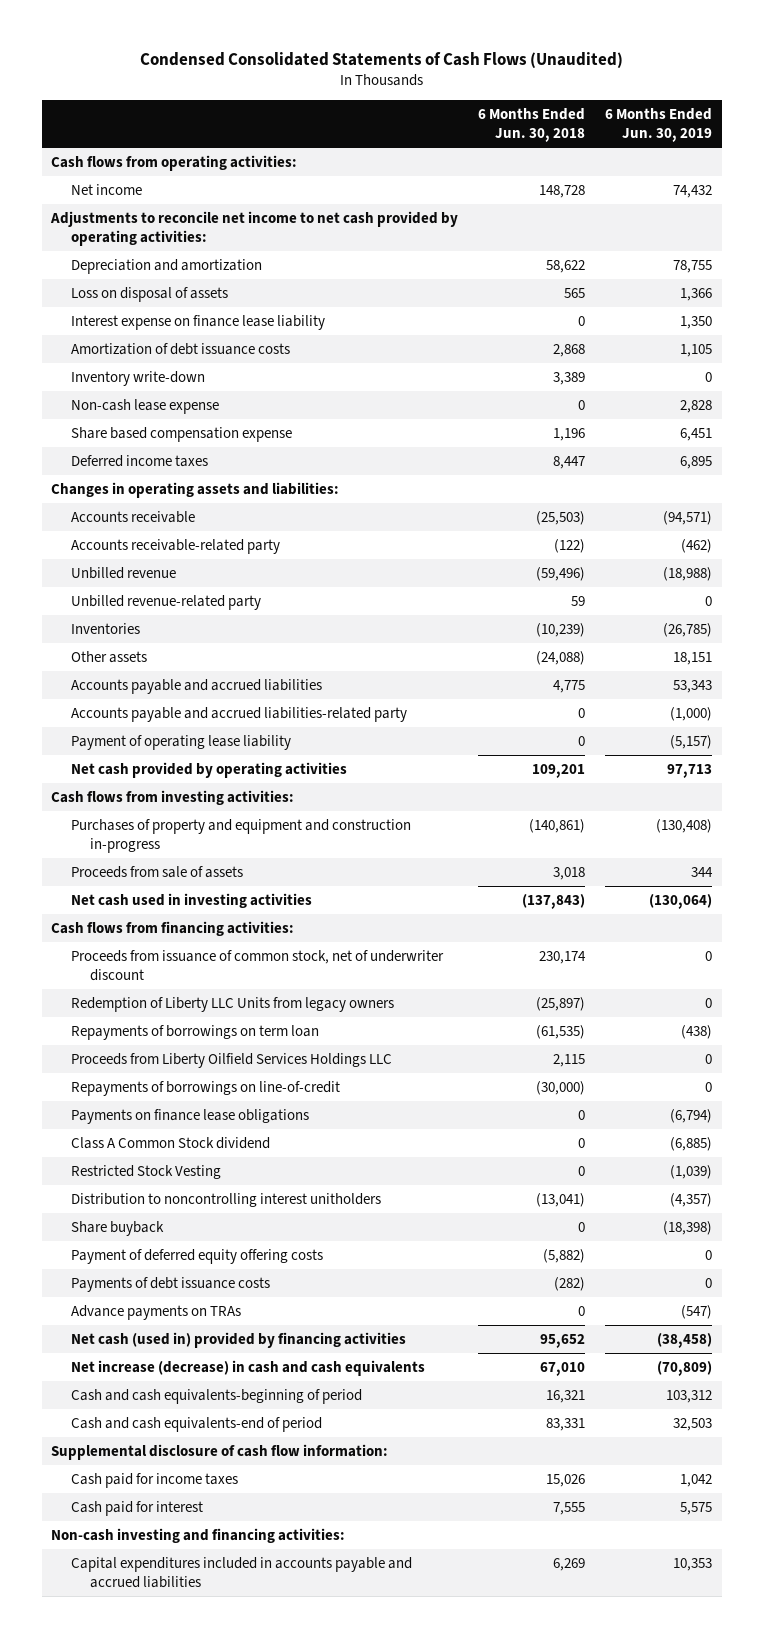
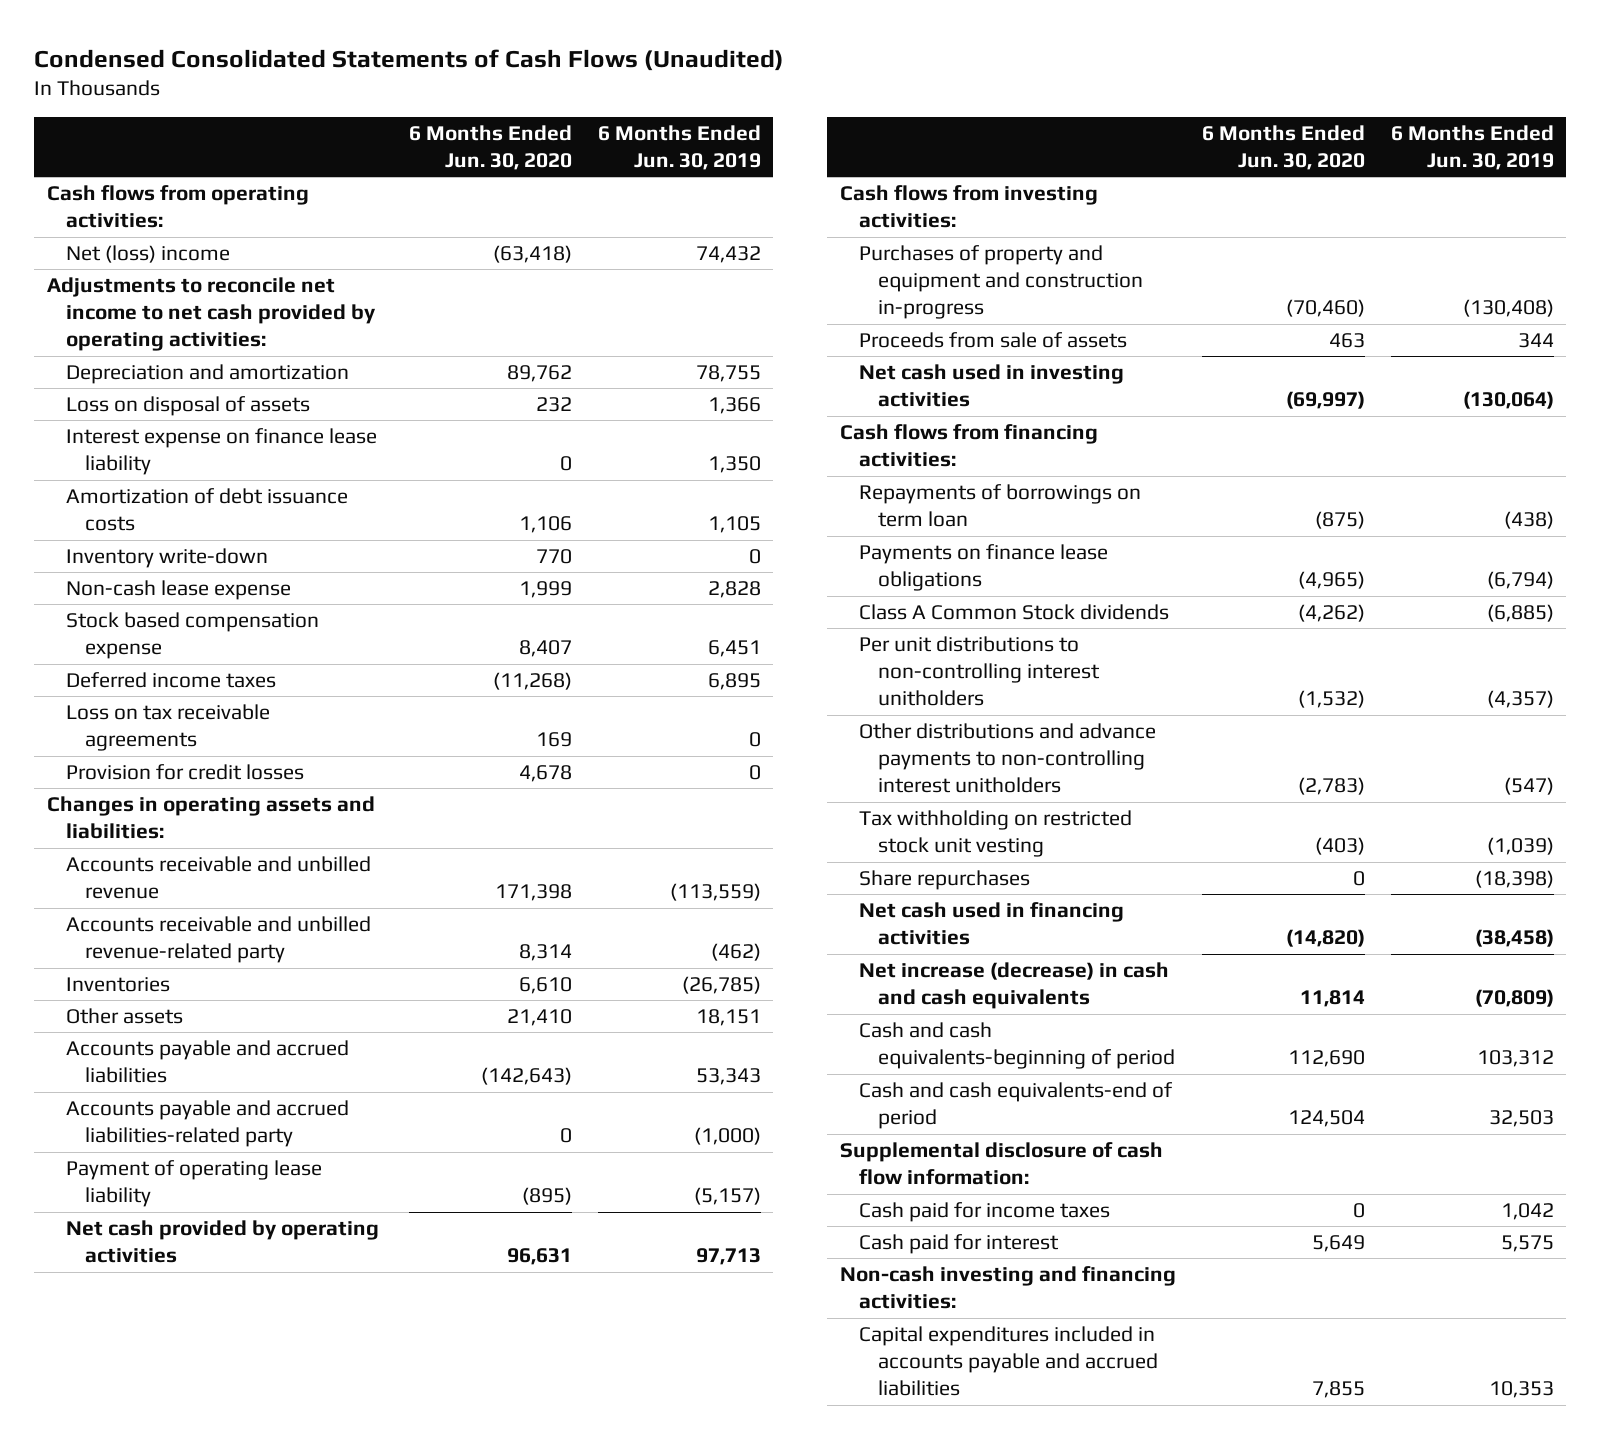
- | 6 Months Ended Jun. 30, 2018 | 6 Months Ended Jun. 30, 2019
+ | 6 Months Ended Jun. 30, 2020 | 6 Months Ended Jun. 30, 2019
- Net income | 148,728 | 74,432
+ Net (loss) income | (63,418) | 74,432
- Share based compensation expense | 1,196 | 6,451
+ Stock based compensation expense | 8,407 | 6,451
+ Loss on tax receivable agreements | 169 | 0
+ Provision for credit losses | 4,678 | 0
- Accounts receivable | (25,503) | (94,571)
- Accounts receivable-related party | (122) | (462)
- Unbilled revenue | (59,496) | (18,988)
- Unbilled revenue-related party | 59 | 0
+ Accounts receivable and unbilled revenue | 171,398 | (113,559)
+ Accounts receivable and unbilled revenue-related party | 8,314 | (462)
- Proceeds from issuance of common stock, net of underwriter discount | 230,174 | 0
- Redemption of Liberty LLC Units from legacy owners | (25,897) | 0
- Proceeds from Liberty Oilfield Services Holdings LLC | 2,115 | 0
- Repayments of borrowings on line-of-credit | (30,000) | 0
- Class A Common Stock dividend | 0 | (6,885)
- Restricted Stock Vesting | 0 | (1,039)
- Distribution to noncontrolling interest unitholders | (13,041) | (4,357)
- Share buyback | 0 | (18,398)
- Payment of deferred equity offering costs | (5,882) | 0
- Payments of debt issuance costs | (282) | 0
- Advance payments on TRAs | 0 | (547)
- Net cash (used in) provided by financing activities | 95,652 | (38,458)
+ Class A Common Stock dividends | (4,262) | (6,885)
+ Per unit distributions to non-controlling interest unitholders | (1,532) | (4,357)
+ Other distributions and advance payments to non-controlling interest unitholders | (2,783) | (547)
+ Tax withholding on restricted stock unit vesting | (403) | (1,039)
+ Share repurchases | 0 | (18,398)
+ Net cash used in financing activities | (14,820) | (38,458)

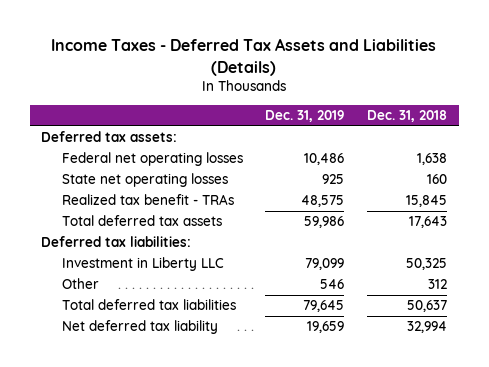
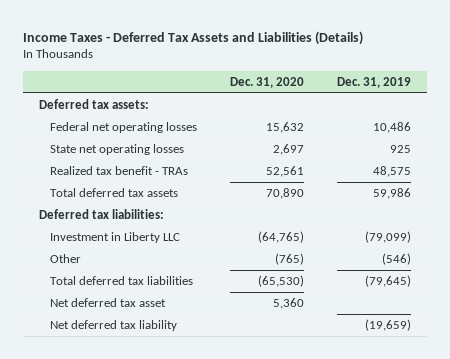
- | Dec. 31, 2019 | Dec. 31, 2018
+ | Dec. 31, 2020 | Dec. 31, 2019
- Investment in Liberty LLC | 79,099 | 50,325
- Other | 546 | 312
- Total deferred tax liabilities | 79,645 | 50,637
- Net deferred tax liability | 19,659 | 32,994
+ Investment in Liberty LLC | (64,765) | (79,099)
+ Other | (765) | (546)
+ Total deferred tax liabilities | (65,530) | (79,645)
+ Net deferred tax asset | 5,360 |
+ Net deferred tax liability | | (19,659)

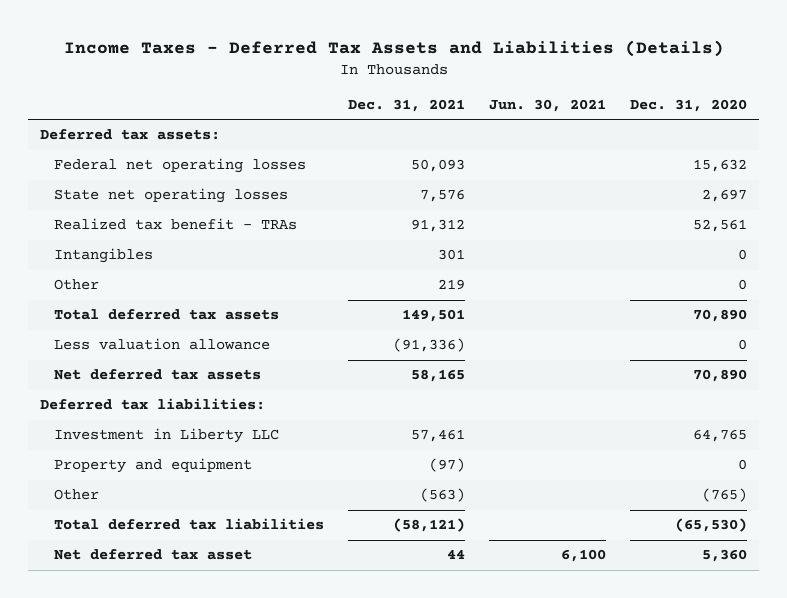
- | Dec. 31, 2020 | Dec. 31, 2019
+ | Dec. 31, 2021 | Jun. 30, 2021 | Dec. 31, 2020
+ Intangibles | 301 | | 0
+ Other | 219 | | 0
+ Less valuation allowance | (91,336) | | 0
+ Net deferred tax assets | 58,165 | | 70,890
- Investment in Liberty LLC | (64,765) | (79,099)
+ Investment in Liberty LLC | 57,461 | | 64,765
+ Property and equipment | (97) | | 0
- Net deferred tax liability | | (19,659)

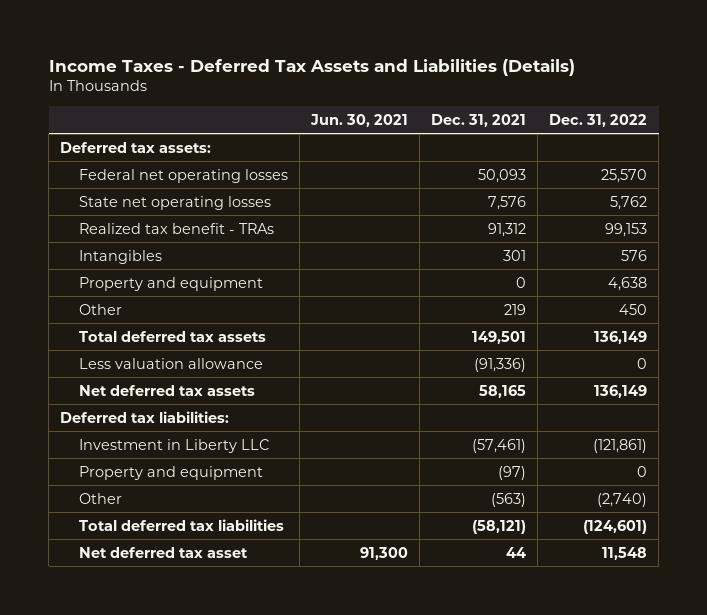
- | Dec. 31, 2021 | Jun. 30, 2021 | Dec. 31, 2020
+ | Jun. 30, 2021 | Dec. 31, 2021 | Dec. 31, 2022
+ Property and equipment | | 0 | 4,638
- Investment in Liberty LLC | 57,461 | | 64,765
+ Investment in Liberty LLC | | (57,461) | (121,861)
- Net deferred tax asset | 44 | 6,100 | 5,360
+ Net deferred tax asset | 91,300 | 44 | 11,548

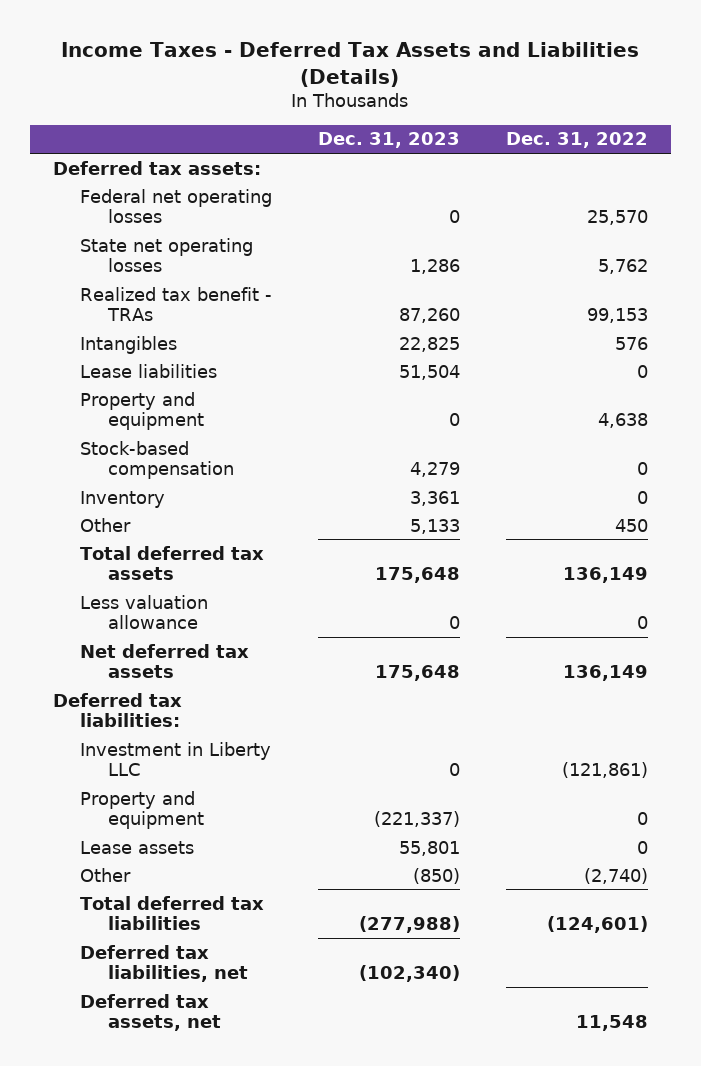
- | Jun. 30, 2021 | Dec. 31, 2021 | Dec. 31, 2022
+ | Dec. 31, 2023 | Dec. 31, 2022
+ Lease liabilities | 51,504 | 0
+ Stock-based compensation | 4,279 | 0
+ Inventory | 3,361 | 0
+ Lease assets | 55,801 | 0
- Net deferred tax asset | 91,300 | 44 | 11,548
+ Deferred tax liabilities, net | (102,340) |
+ Deferred tax assets, net | | 11,548

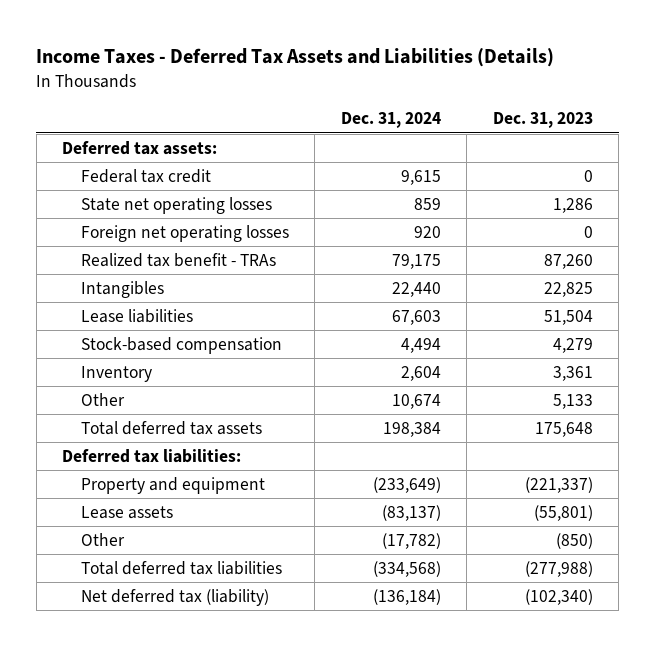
- | Dec. 31, 2023 | Dec. 31, 2022
+ | Dec. 31, 2024 | Dec. 31, 2023
- Federal net operating losses | 0 | 25,570
+ Federal tax credit | 9,615 | 0
+ Foreign net operating losses | 920 | 0
- Property and equipment | 0 | 4,638
- Less valuation allowance | 0 | 0
- Net deferred tax assets | 175,648 | 136,149
- Investment in Liberty LLC | 0 | (121,861)
- Lease assets | 55,801 | 0
+ Lease assets | (83,137) | (55,801)
- Deferred tax liabilities, net | (102,340) |
- Deferred tax assets, net | | 11,548
+ Net deferred tax (liability) | (136,184) | (102,340)

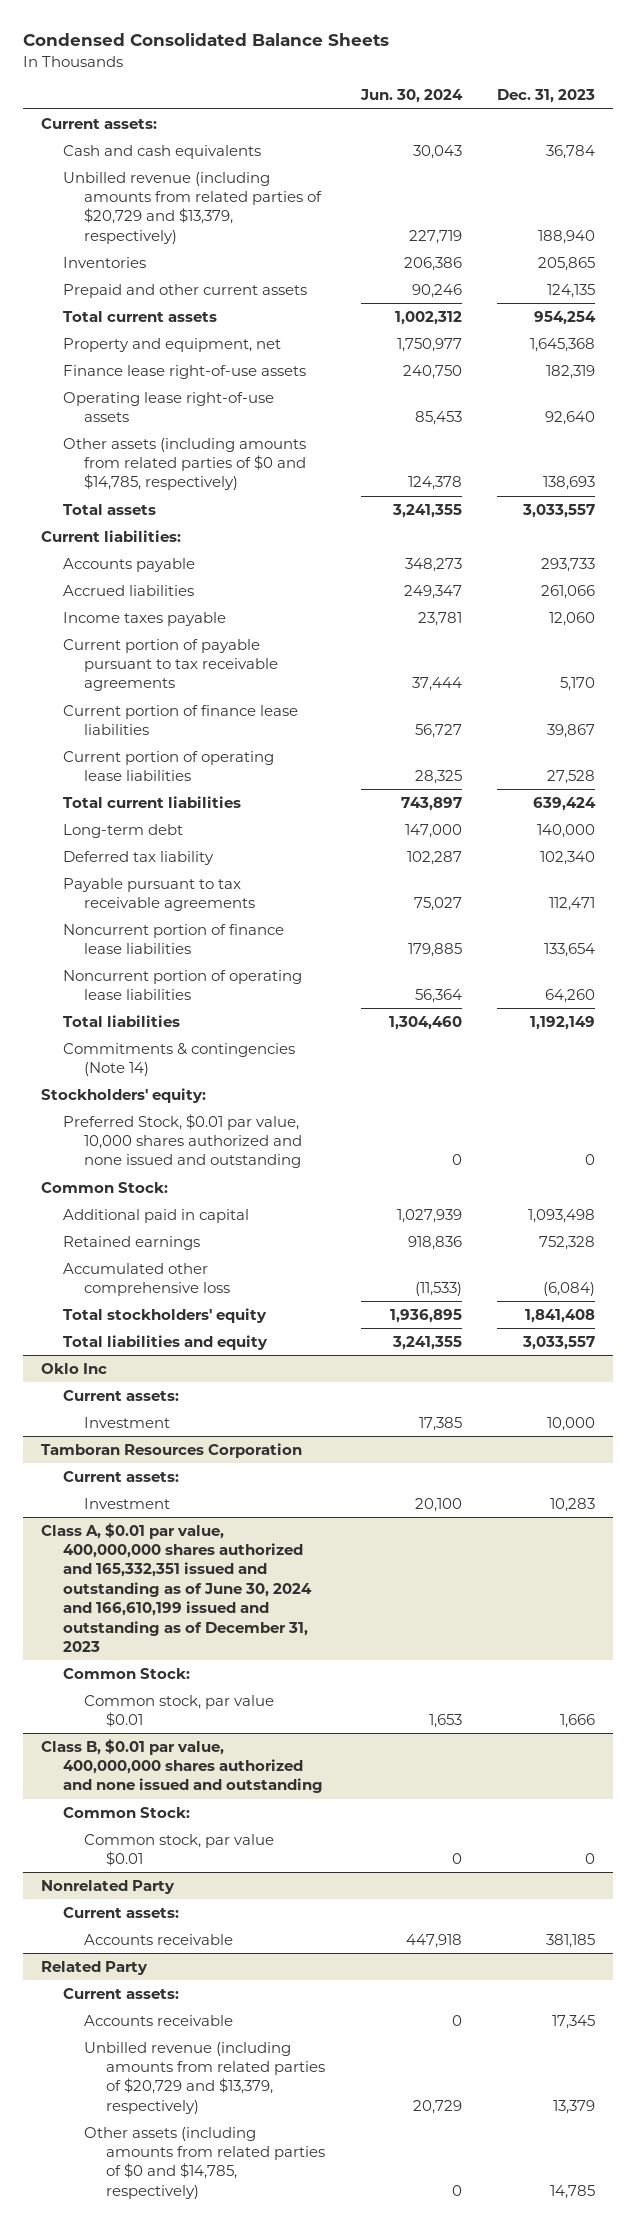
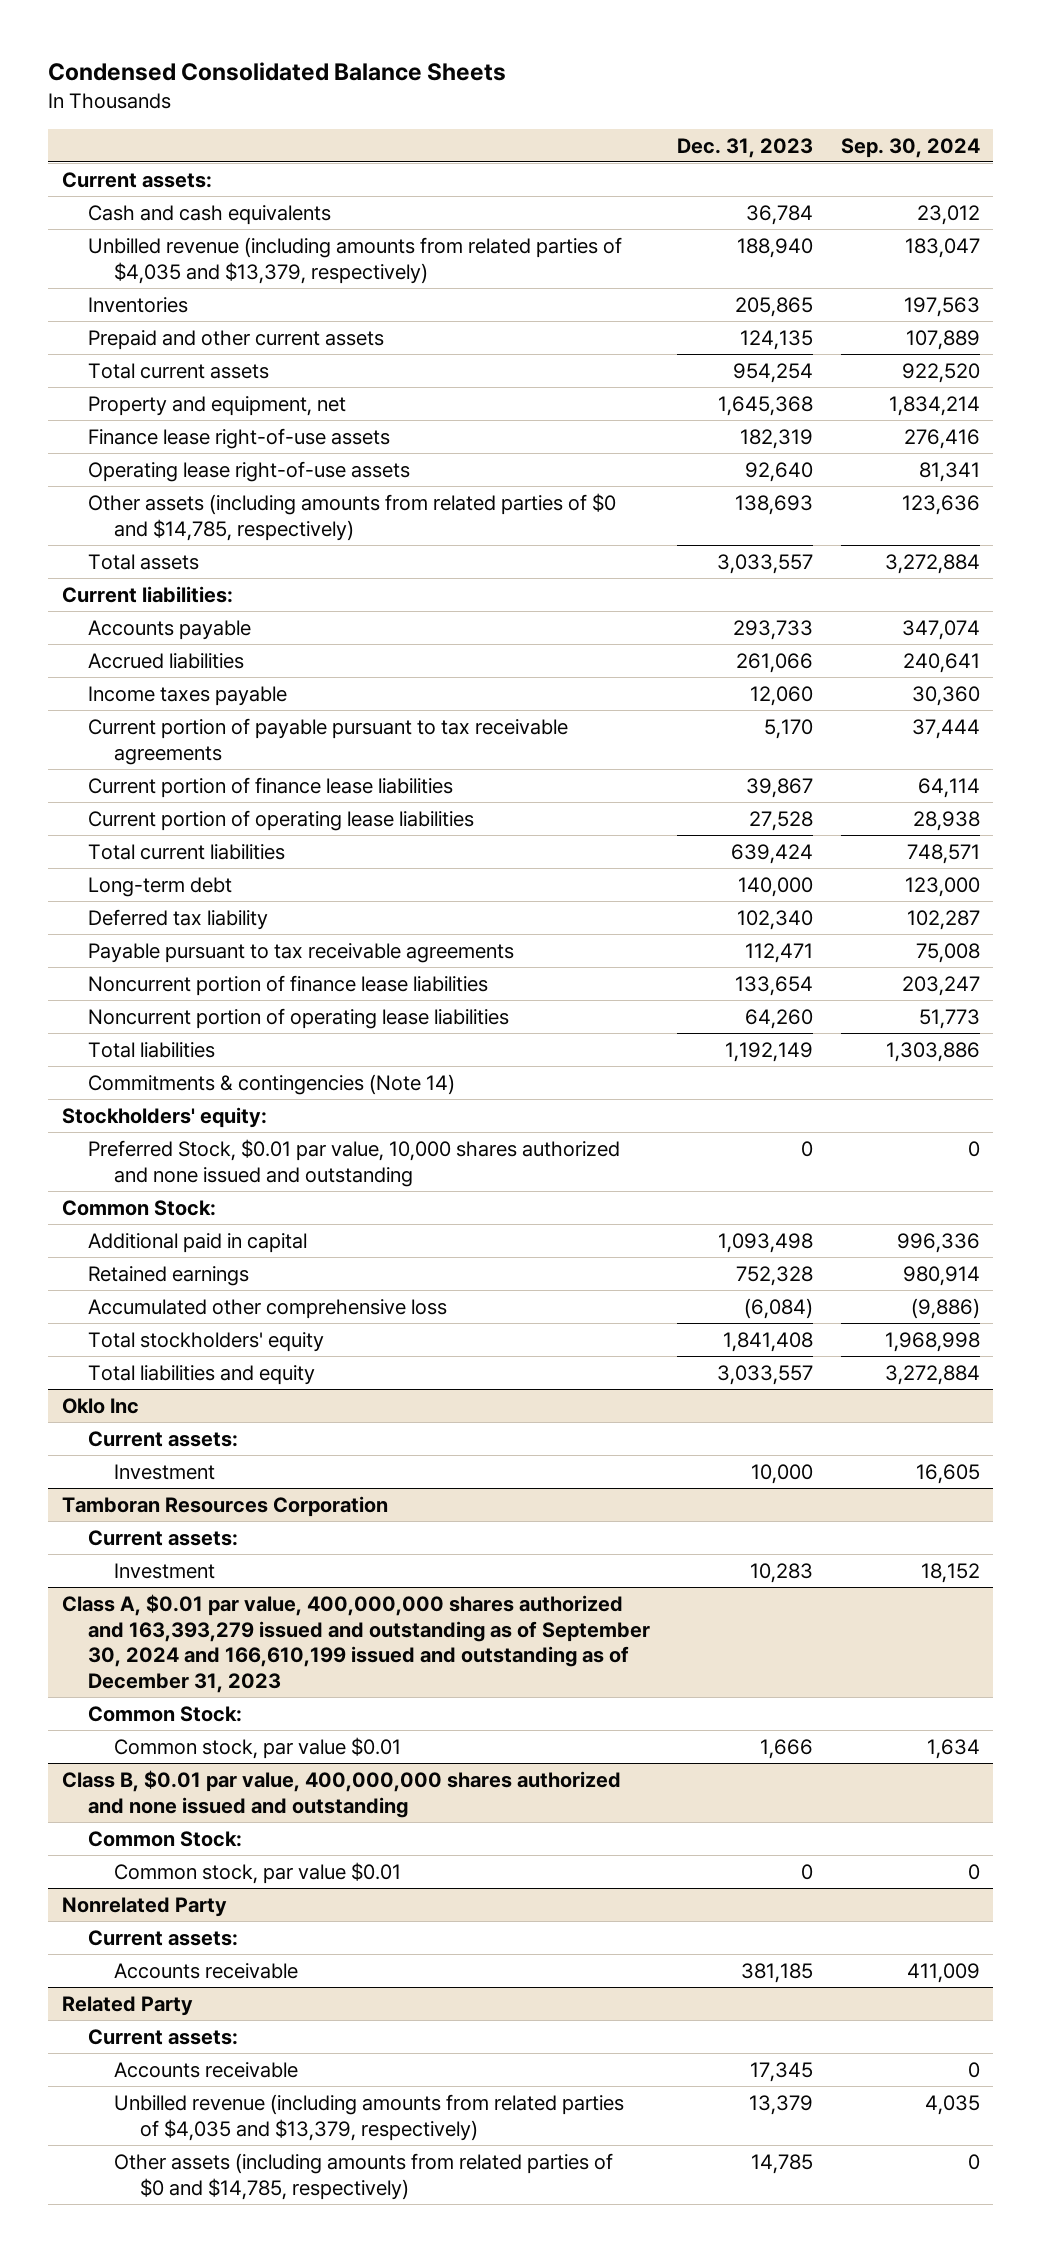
- | Jun. 30, 2024 | Dec. 31, 2023
+ | Dec. 31, 2023 | Sep. 30, 2024
- Unbilled revenue (including amounts from related parties of $20,729 and $13,379, respectively) | 227,719 | 188,940
+ Unbilled revenue (including amounts from related parties of $4,035 and $13,379, respectively) | 188,940 | 183,047
- Class A, $0.01 par value, 400,000,000 shares authorized and 165,332,351 issued and outstanding as of June 30, 2024 and 166,610,199 issued and outstanding as of December 31, 2023
+ Class A, $0.01 par value, 400,000,000 shares authorized and 163,393,279 issued and outstanding as of September 30, 2024 and 166,610,199 issued and outstanding as of December 31, 2023
@ Related Party
- Unbilled revenue (including amounts from related parties of $20,729 and $13,379, respectively) | 20,729 | 13,379
+ Unbilled revenue (including amounts from related parties of $4,035 and $13,379, respectively) | 13,379 | 4,035

